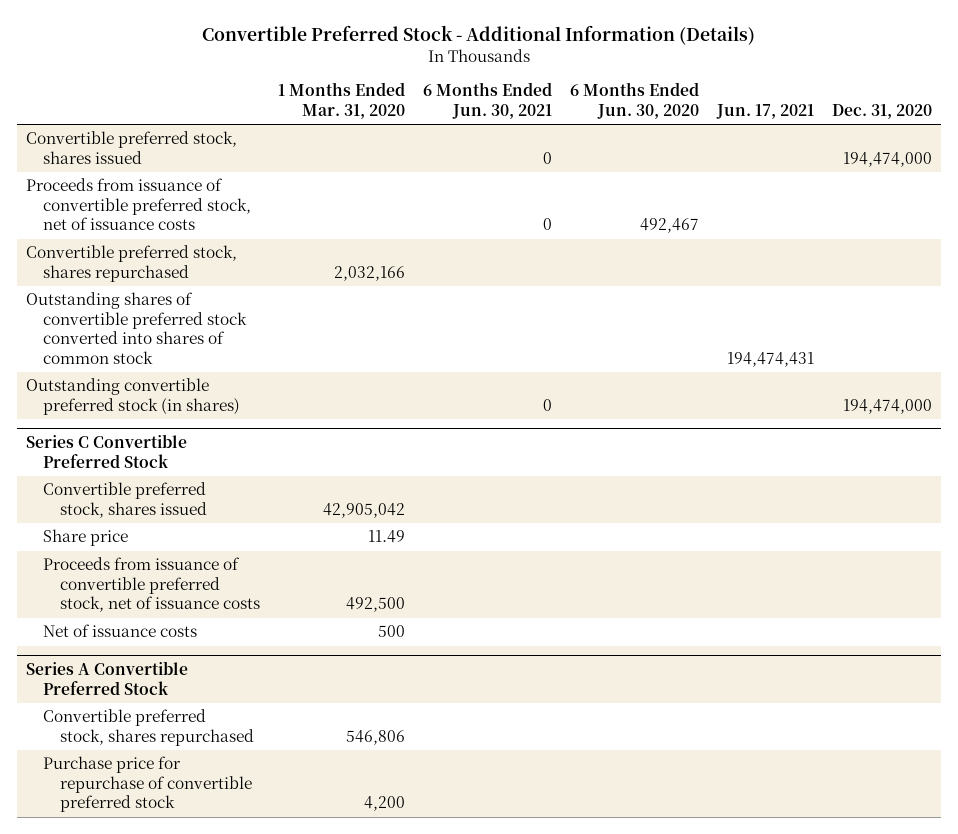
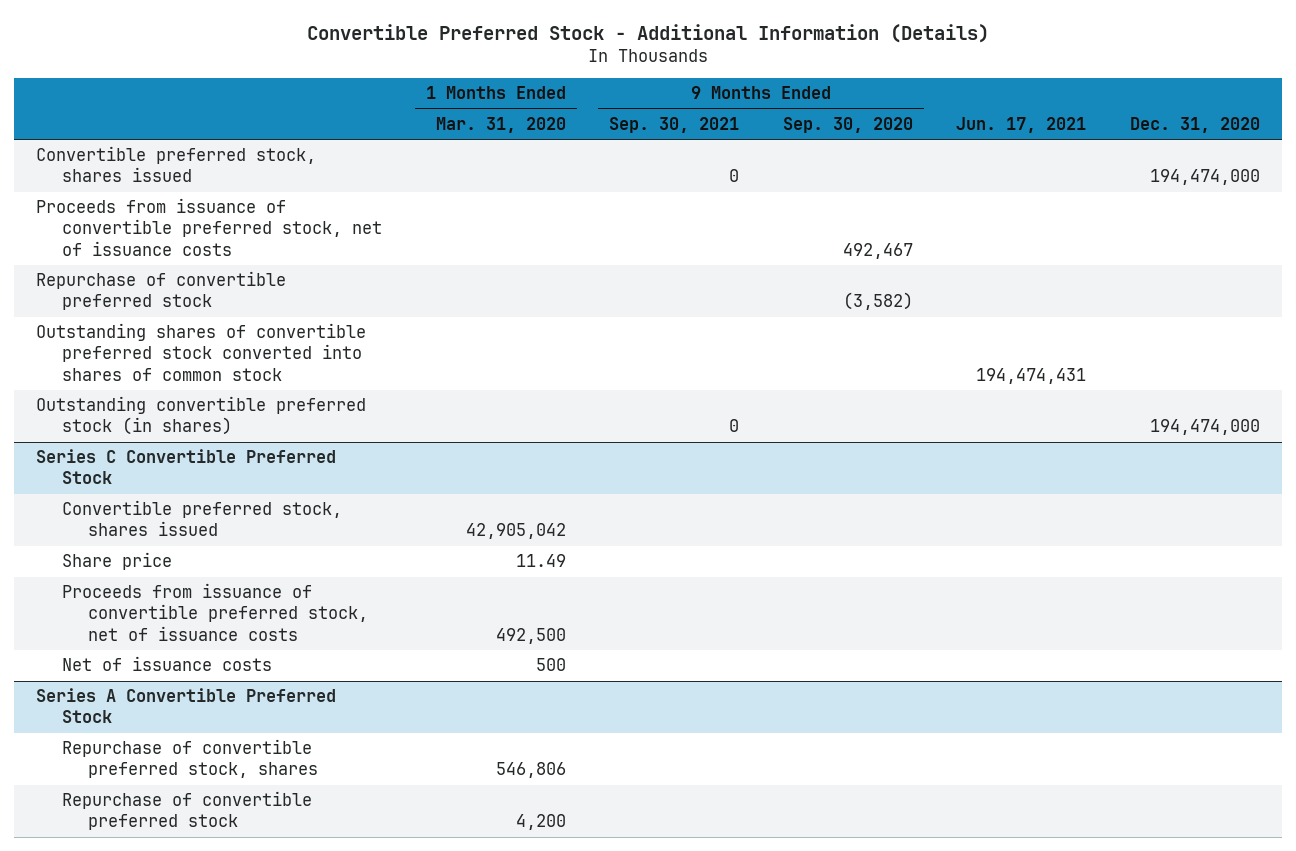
- | 1 Months Ended Mar. 31, 2020 | 6 Months Ended Jun. 30, 2021 | 6 Months Ended Jun. 30, 2020 | Jun. 17, 2021 | Dec. 31, 2020
+ | 1 Months Ended Mar. 31, 2020 | 9 Months Ended Sep. 30, 2021 | 9 Months Ended Sep. 30, 2020 | Jun. 17, 2021 | Dec. 31, 2020
- Convertible preferred stock, shares repurchased | 2,032,166 | | | |
+ Repurchase of convertible preferred stock | | | (3,582) | |
@ Series A Convertible Preferred Stock
- Convertible preferred stock, shares repurchased | 546,806 | | | |
- Purchase price for repurchase of convertible preferred stock | 4,200 | | | |
+ Repurchase of convertible preferred stock, shares | 546,806 | | | |
+ Repurchase of convertible preferred stock | 4,200 | | | |

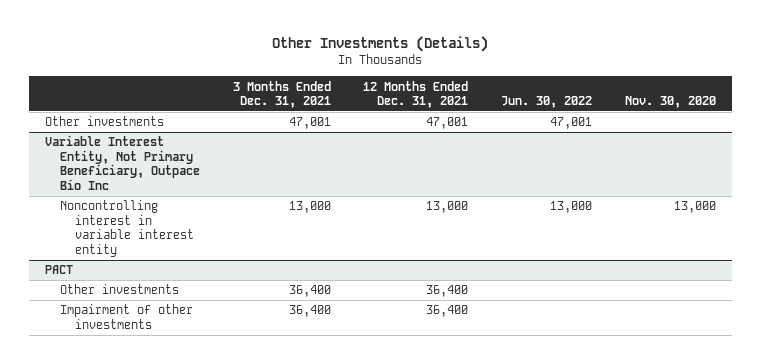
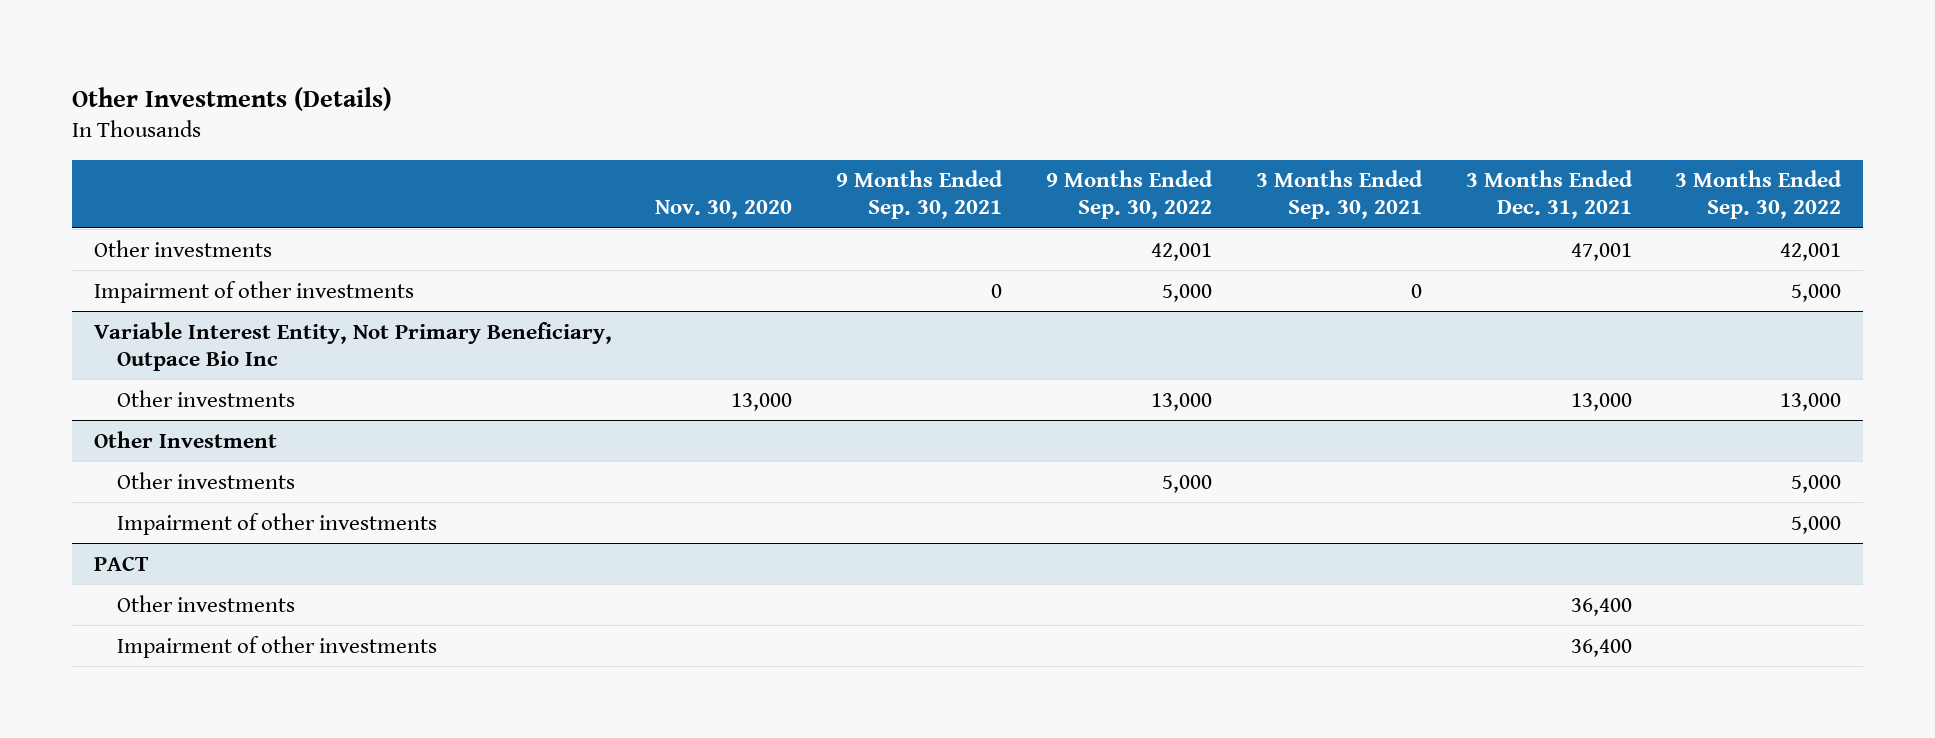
- | 3 Months Ended Dec. 31, 2021 | 12 Months Ended Dec. 31, 2021 | Jun. 30, 2022 | Nov. 30, 2020
+ | Nov. 30, 2020 | 9 Months Ended Sep. 30, 2021 | 9 Months Ended Sep. 30, 2022 | 3 Months Ended Sep. 30, 2021 | 3 Months Ended Dec. 31, 2021 | 3 Months Ended Sep. 30, 2022
+ Impairment of other investments | | 0 | 5,000 | 0 | | 5,000
@ Variable Interest Entity, Not Primary Beneficiary, Outpace Bio Inc
- Noncontrolling interest in variable interest entity | 13,000 | 13,000 | 13,000 | 13,000
+ Other investments | 13,000 | | 13,000 | | 13,000 | 13,000
+ Other Investment
+ Other investments | | | 5,000 | | | 5,000
+ Impairment of other investments | | | | | | 5,000

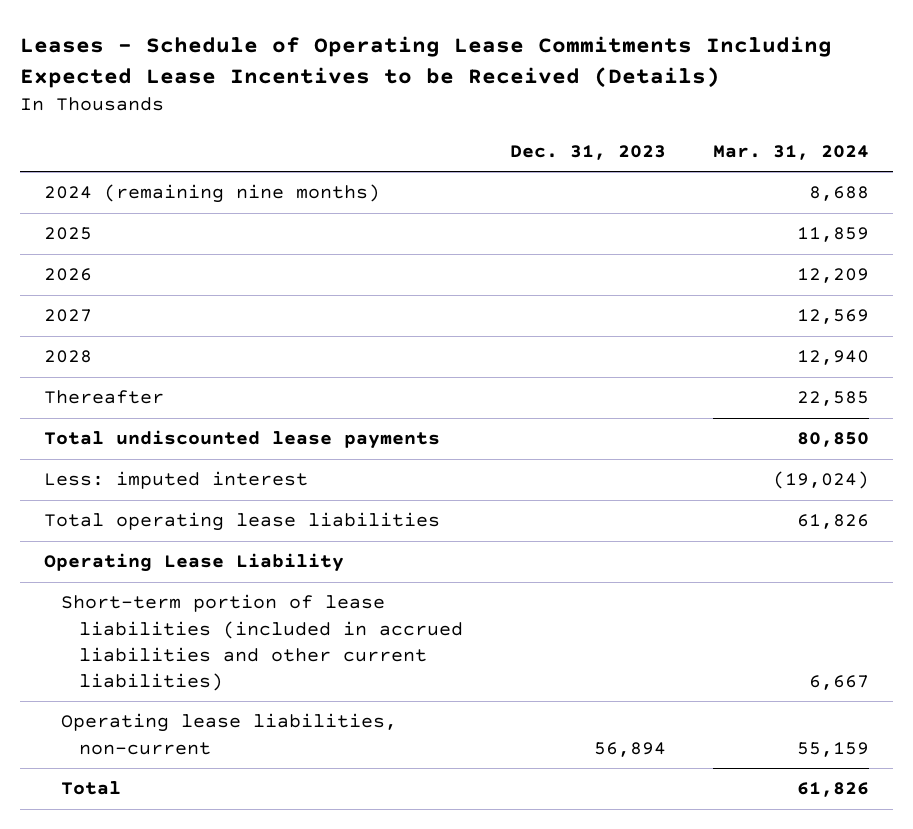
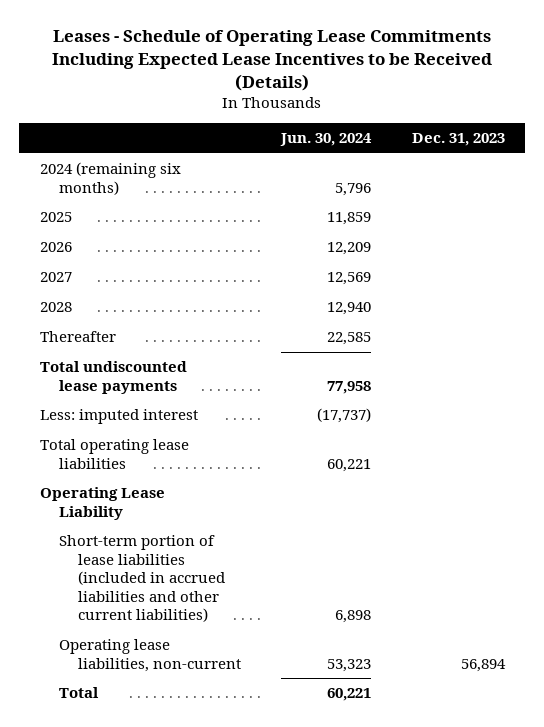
- | Dec. 31, 2023 | Mar. 31, 2024
+ | Jun. 30, 2024 | Dec. 31, 2023
- 2024 (remaining nine months) | | 8,688
+ 2024 (remaining six months) | 5,796 |

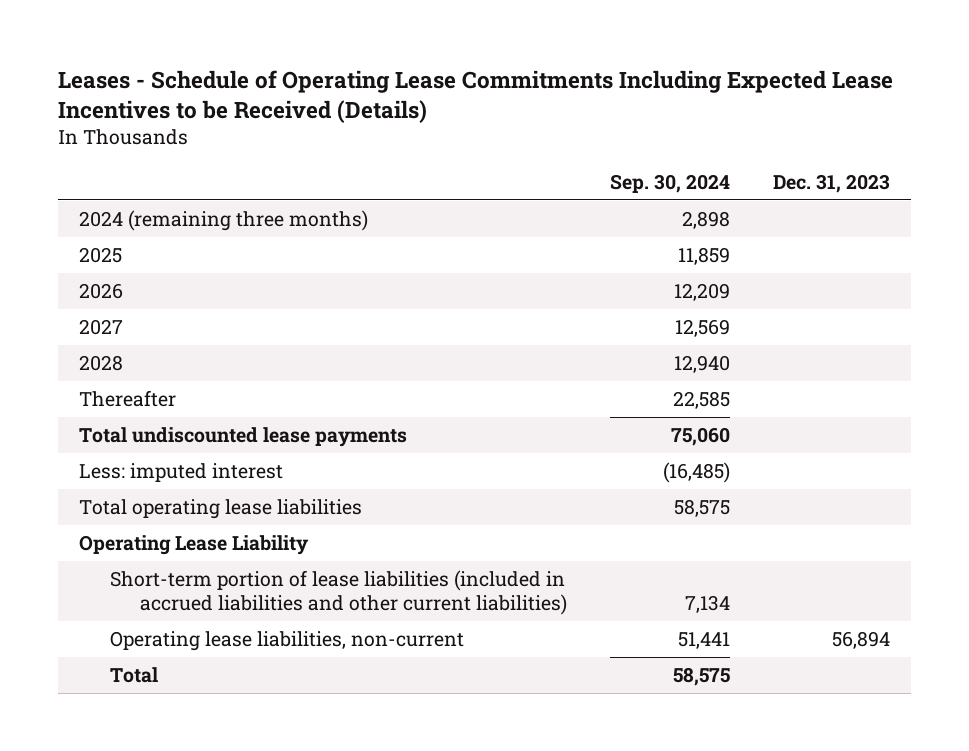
- | Jun. 30, 2024 | Dec. 31, 2023
+ | Sep. 30, 2024 | Dec. 31, 2023
- 2024 (remaining six months) | 5,796 |
+ 2024 (remaining three months) | 2,898 |

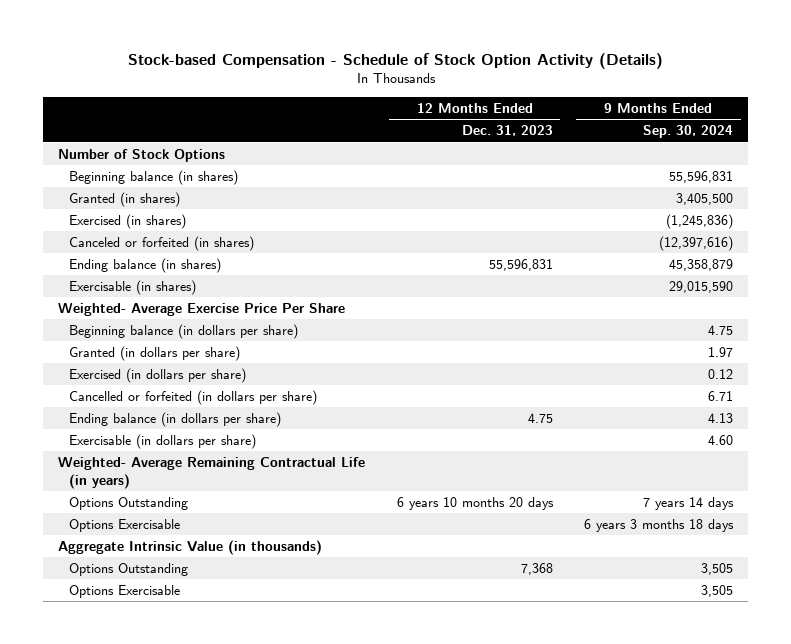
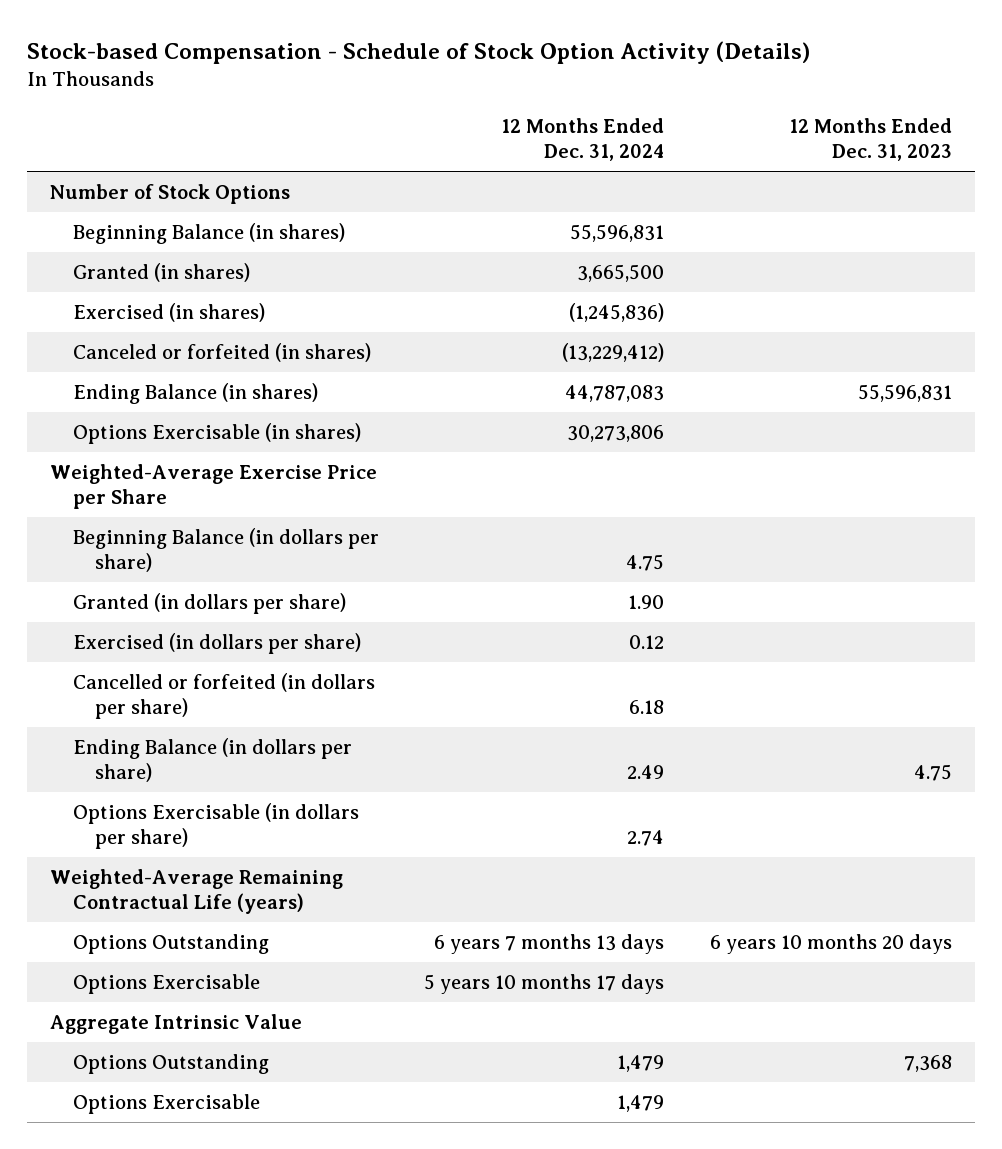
- | 12 Months Ended Dec. 31, 2023 | 9 Months Ended Sep. 30, 2024
+ | 12 Months Ended Dec. 31, 2024 | 12 Months Ended Dec. 31, 2023
- Beginning balance (in shares) | | 55,596,831
+ Beginning Balance (in shares) | 55,596,831 |
- Ending balance (in shares) | 55,596,831 | 45,358,879
- Exercisable (in shares) | | 29,015,590
- Weighted- Average Exercise Price Per Share
- Beginning balance (in dollars per share) | | 4.75
+ Ending Balance (in shares) | 44,787,083 | 55,596,831
+ Options Exercisable (in shares) | 30,273,806 |
+ Weighted-Average Exercise Price per Share
+ Beginning Balance (in dollars per share) | 4.75 |
- Ending balance (in dollars per share) | 4.75 | 4.13
- Exercisable (in dollars per share) | | 4.60
- Weighted- Average Remaining Contractual Life (in years)
+ Ending Balance (in dollars per share) | 2.49 | 4.75
+ Options Exercisable (in dollars per share) | 2.74 |
+ Weighted-Average Remaining Contractual Life (years)
- Aggregate Intrinsic Value (in thousands)
+ Aggregate Intrinsic Value

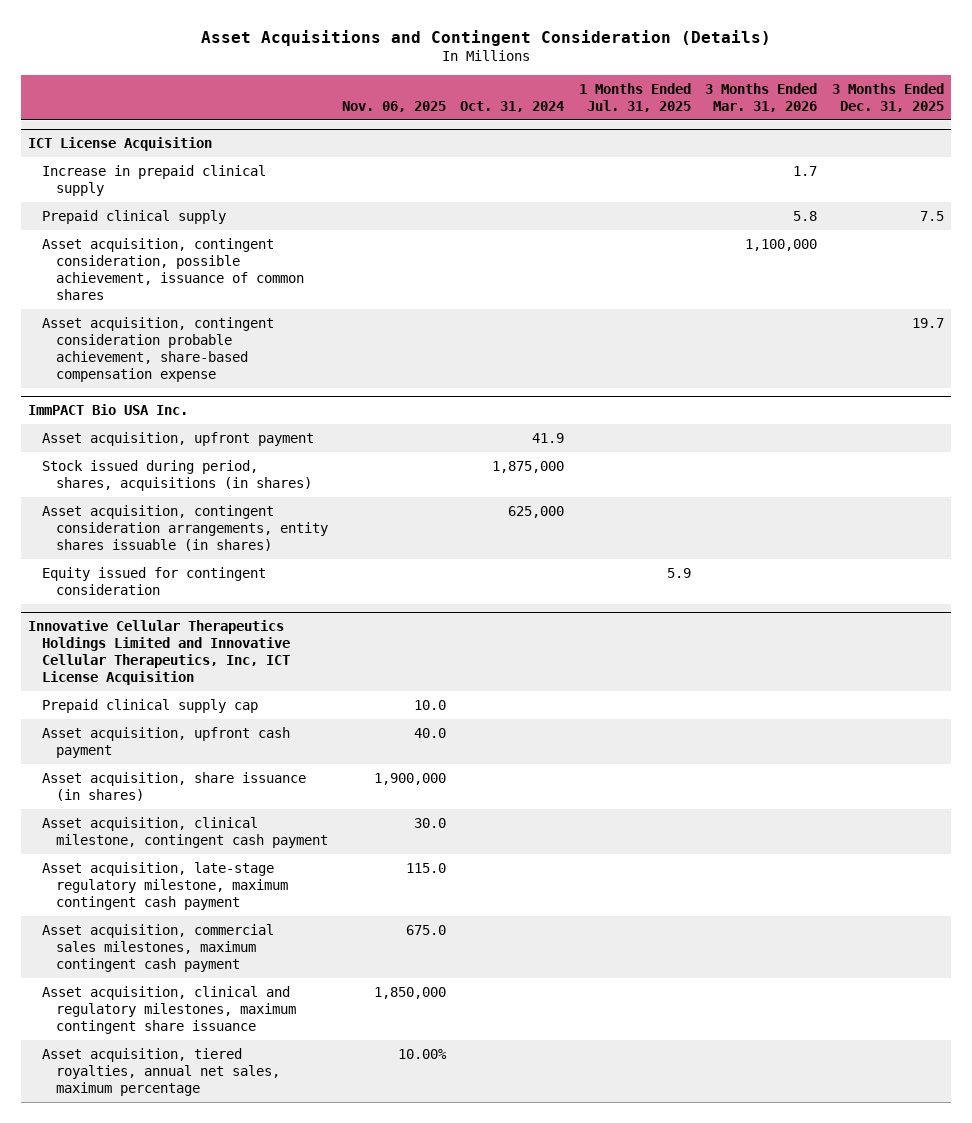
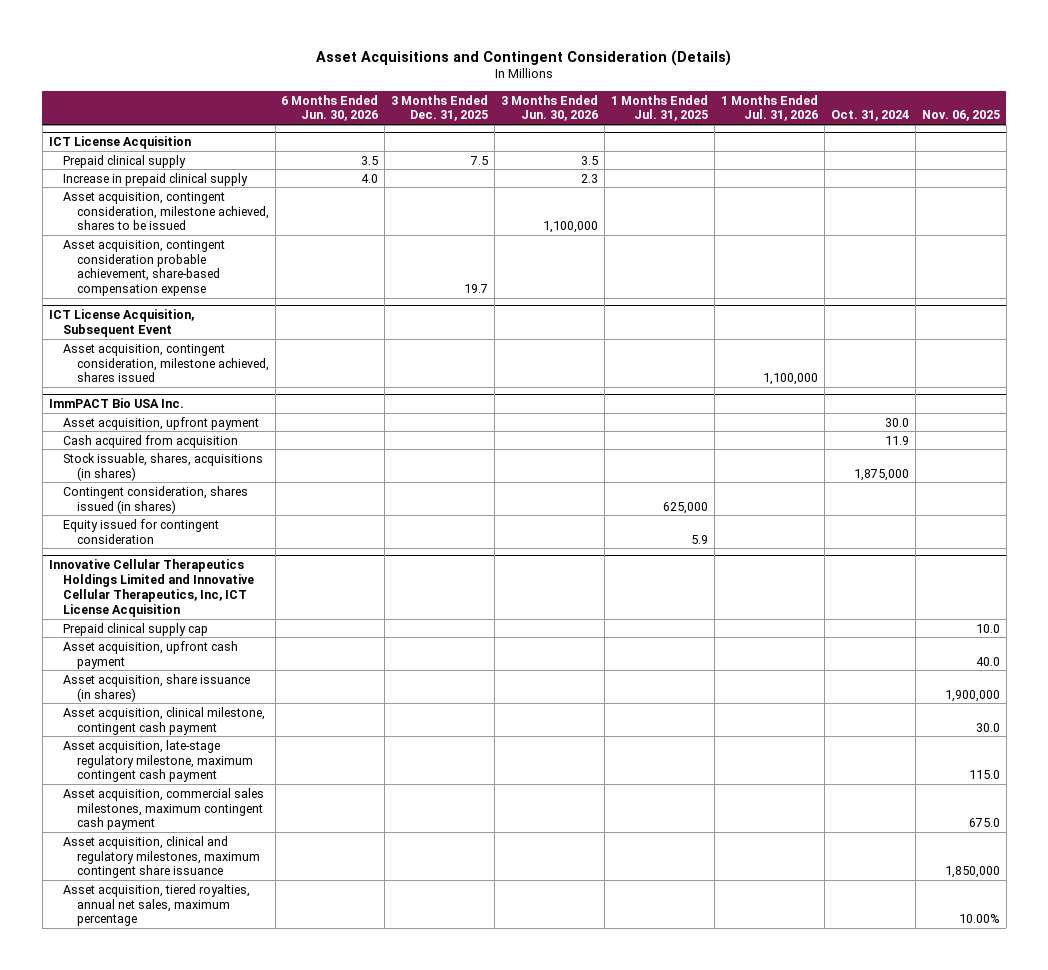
- | Nov. 06, 2025 | Oct. 31, 2024 | 1 Months Ended Jul. 31, 2025 | 3 Months Ended Mar. 31, 2026 | 3 Months Ended Dec. 31, 2025
+ | 6 Months Ended Jun. 30, 2026 | 3 Months Ended Dec. 31, 2025 | 3 Months Ended Jun. 30, 2026 | 1 Months Ended Jul. 31, 2025 | 1 Months Ended Jul. 31, 2026 | Oct. 31, 2024 | Nov. 06, 2025
@ ICT License Acquisition
- Asset acquisition, contingent consideration, possible achievement, issuance of common shares | | | | 1,100,000 |
moved down: Increase in prepaid clinical supply | 4.0 | | 2.3 | | | |
+ Asset acquisition, contingent consideration, milestone achieved, shares to be issued | | | 1,100,000 | | | |
+ ICT License Acquisition, Subsequent Event
+ Asset acquisition, contingent consideration, milestone achieved, shares issued | | | | | 1,100,000 | |
@ ImmPACT Bio USA Inc.
- Asset acquisition, upfront payment | | 41.9 | | |
- Stock issued during period, shares, acquisitions (in shares) | | 1,875,000 | | |
- Asset acquisition, contingent consideration arrangements, entity shares issuable (in shares) | | 625,000 | | |
+ Asset acquisition, upfront payment | | | | | | 30.0 |
+ Cash acquired from acquisition | | | | | | 11.9 |
+ Stock issuable, shares, acquisitions (in shares) | | | | | | 1,875,000 |
+ Contingent consideration, shares issued (in shares) | | | | 625,000 | | |

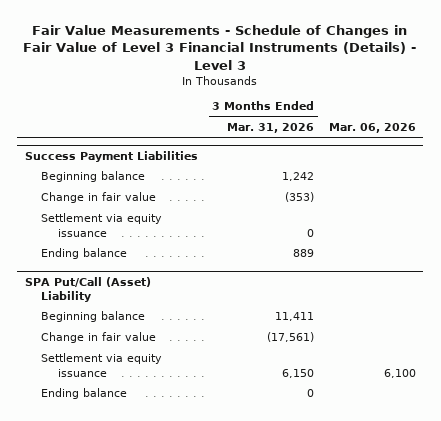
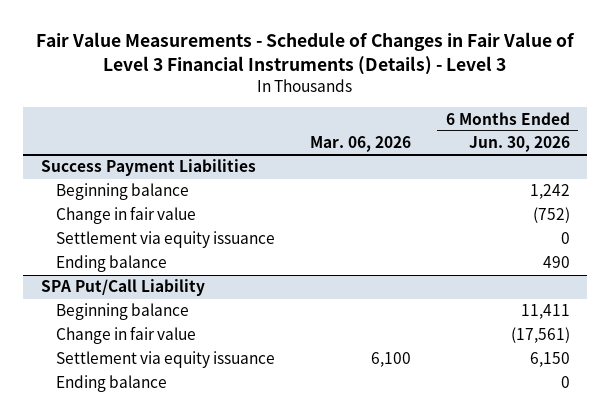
- | 3 Months Ended Mar. 31, 2026 | Mar. 06, 2026
+ | Mar. 06, 2026 | 6 Months Ended Jun. 30, 2026
- SPA Put/Call (Asset) Liability
+ SPA Put/Call Liability

